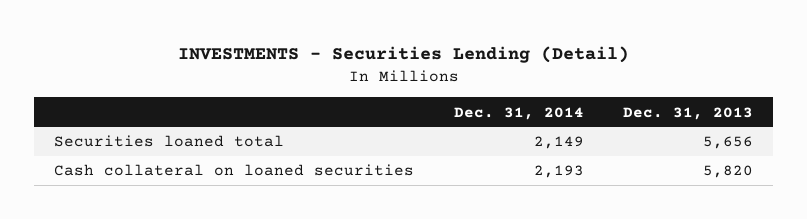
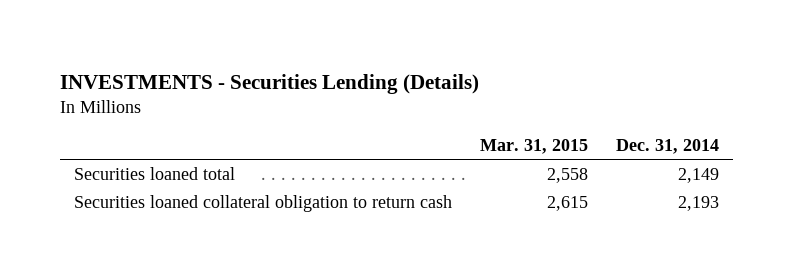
- INVESTMENTS - Securities Lending (Detail)
+ INVESTMENTS - Securities Lending (Details)
- | Dec. 31, 2014 | Dec. 31, 2013
+ | Mar. 31, 2015 | Dec. 31, 2014
- Cash collateral on loaned securities | 2,193 | 5,820
+ Securities loaned collateral obligation to return cash | 2,615 | 2,193

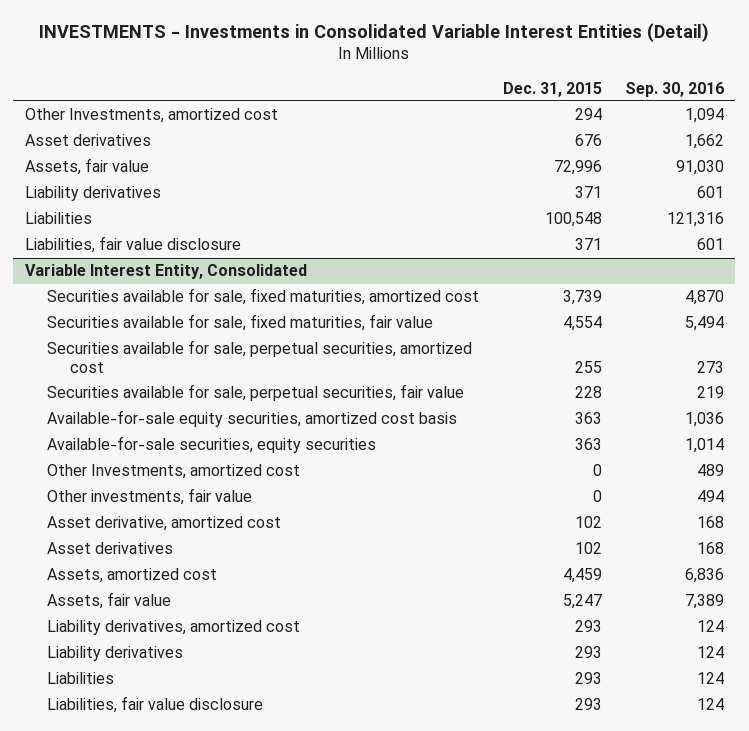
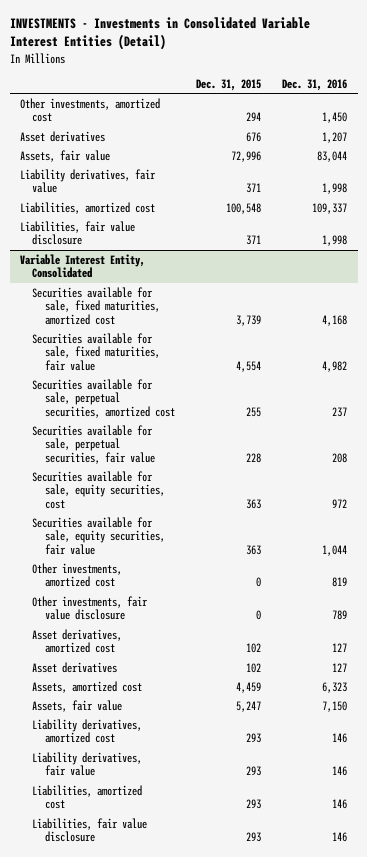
- | Dec. 31, 2015 | Sep. 30, 2016
+ | Dec. 31, 2015 | Dec. 31, 2016
- Other Investments, amortized cost | 294 | 1,094
+ Other investments, amortized cost | 294 | 1,450
- Liability derivatives | 371 | 601
- Liabilities | 100,548 | 121,316
+ Liability derivatives, fair value | 371 | 1,998
+ Liabilities, amortized cost | 100,548 | 109,337
@ Variable Interest Entity, Consolidated
- Available-for-sale equity securities, amortized cost basis | 363 | 1,036
- Available-for-sale securities, equity securities | 363 | 1,014
- Other Investments, amortized cost | 0 | 489
- Other investments, fair value | 0 | 494
- Asset derivative, amortized cost | 102 | 168
+ Securities available for sale, equity securities, cost | 363 | 972
+ Securities available for sale, equity securities, fair value | 363 | 1,044
+ Other investments, amortized cost | 0 | 819
+ Other investments, fair value disclosure | 0 | 789
+ Asset derivatives, amortized cost | 102 | 127
- Liability derivatives | 293 | 124
- Liabilities | 293 | 124
+ Liability derivatives, fair value | 293 | 146
+ Liabilities, amortized cost | 293 | 146

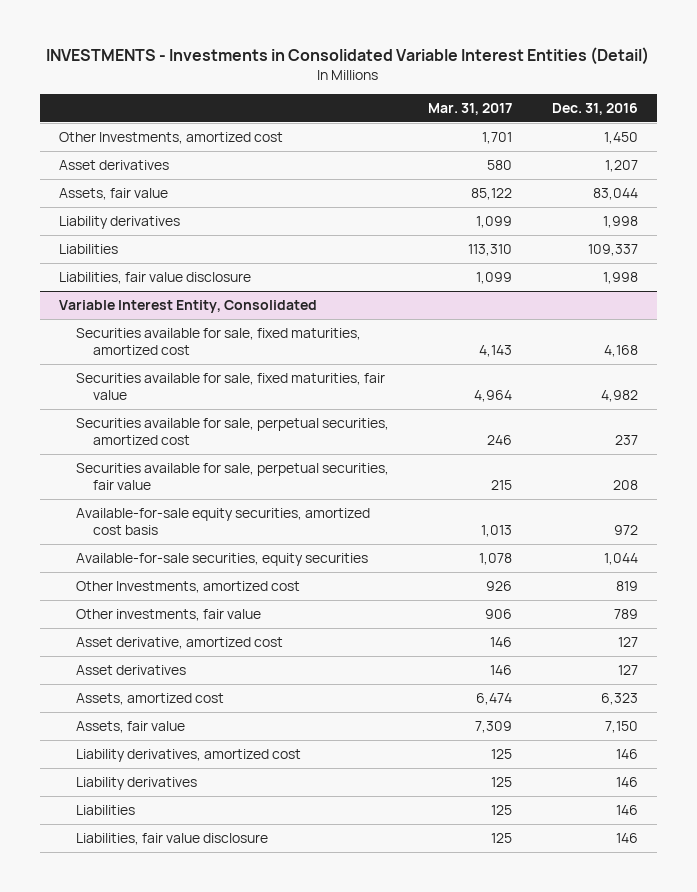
- | Dec. 31, 2015 | Dec. 31, 2016
+ | Mar. 31, 2017 | Dec. 31, 2016
- Other investments, amortized cost | 294 | 1,450
+ Other Investments, amortized cost | 1,701 | 1,450
- Liability derivatives, fair value | 371 | 1,998
- Liabilities, amortized cost | 100,548 | 109,337
+ Liability derivatives | 1,099 | 1,998
+ Liabilities | 113,310 | 109,337
@ Variable Interest Entity, Consolidated
- Securities available for sale, equity securities, cost | 363 | 972
- Securities available for sale, equity securities, fair value | 363 | 1,044
- Other investments, amortized cost | 0 | 819
- Other investments, fair value disclosure | 0 | 789
- Asset derivatives, amortized cost | 102 | 127
+ Available-for-sale equity securities, amortized cost basis | 1,013 | 972
+ Available-for-sale securities, equity securities | 1,078 | 1,044
+ Other Investments, amortized cost | 926 | 819
+ Other investments, fair value | 906 | 789
+ Asset derivative, amortized cost | 146 | 127
- Liability derivatives, fair value | 293 | 146
- Liabilities, amortized cost | 293 | 146
+ Liability derivatives | 125 | 146
+ Liabilities | 125 | 146

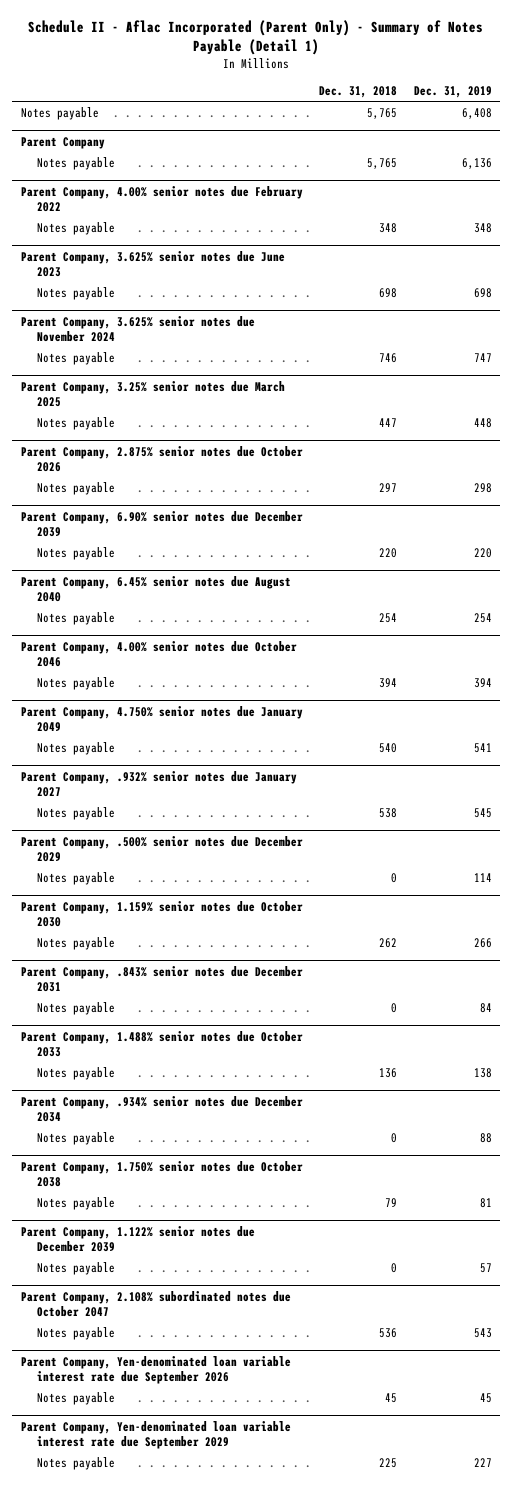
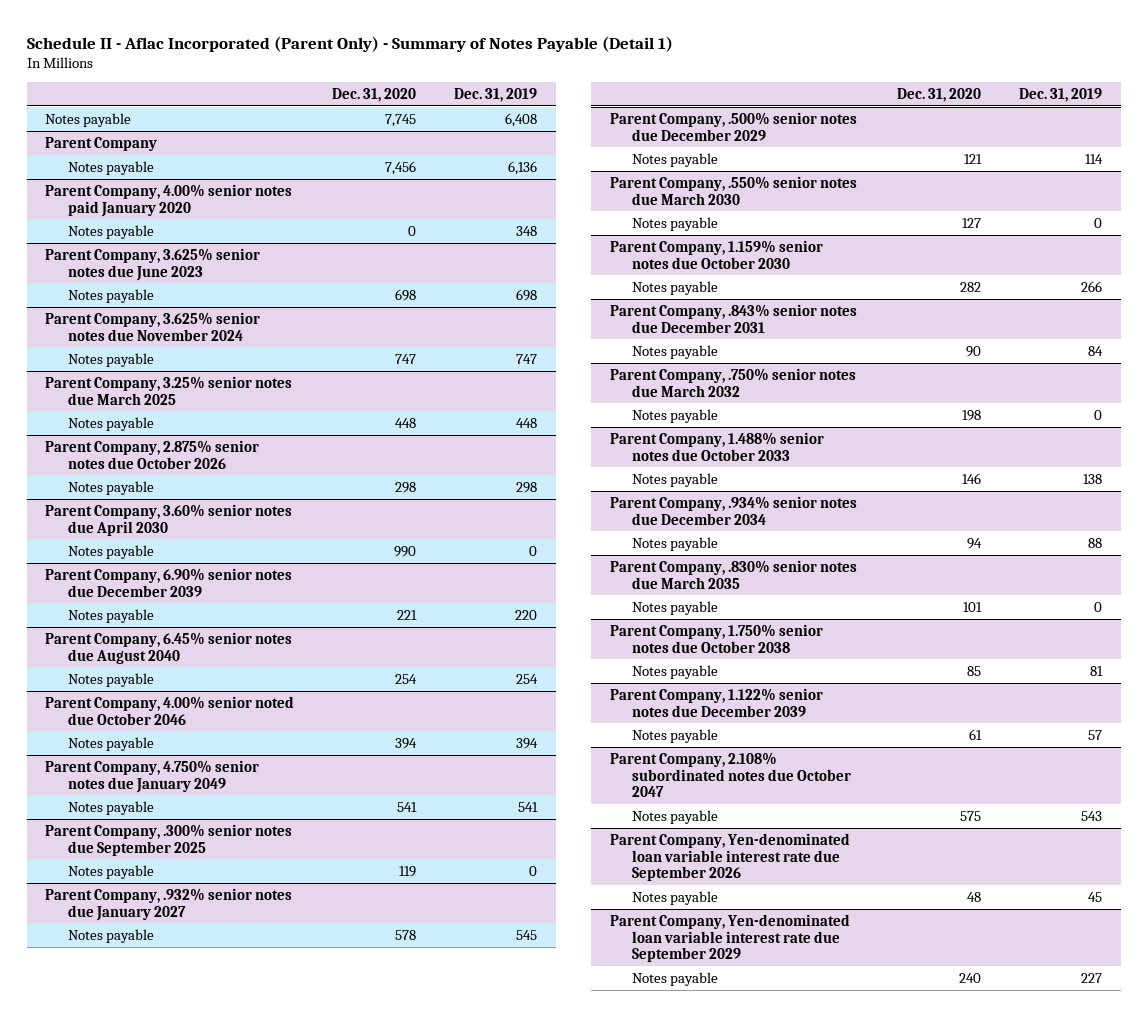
- | Dec. 31, 2018 | Dec. 31, 2019
+ | Dec. 31, 2020 | Dec. 31, 2019
- Parent Company, 4.00% senior notes due February 2022
+ Parent Company, 4.00% senior notes paid January 2020
+ Parent Company, 3.60% senior notes due April 2030
+ Notes payable | 990 | 0
- Parent Company, 4.00% senior notes due October 2046
+ Parent Company, 4.00% senior noted due October 2046
+ Parent Company, .300% senior notes due September 2025
+ Notes payable | 119 | 0
+ Parent Company, .550% senior notes due March 2030
+ Notes payable | 127 | 0
+ Parent Company, .750% senior notes due March 2032
+ Notes payable | 198 | 0
+ Parent Company, .830% senior notes due March 2035
+ Notes payable | 101 | 0

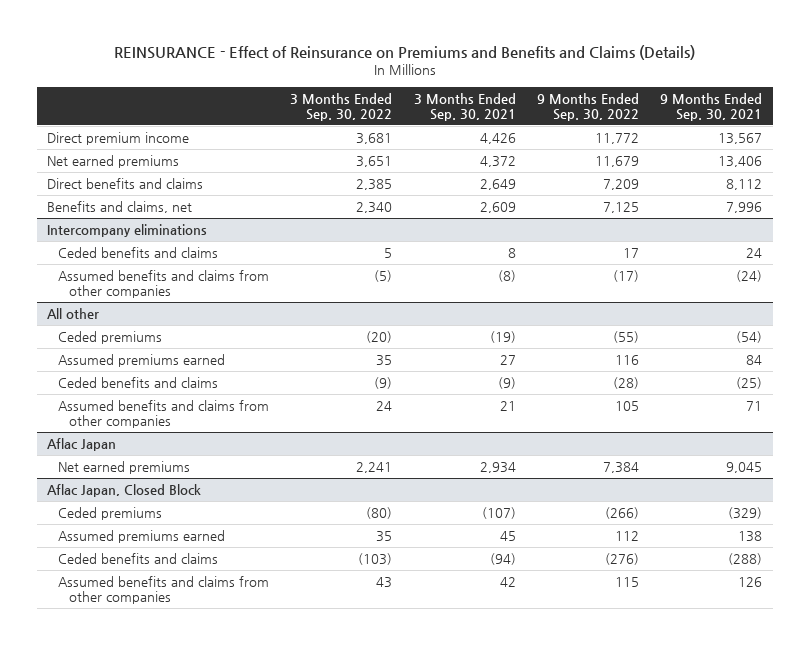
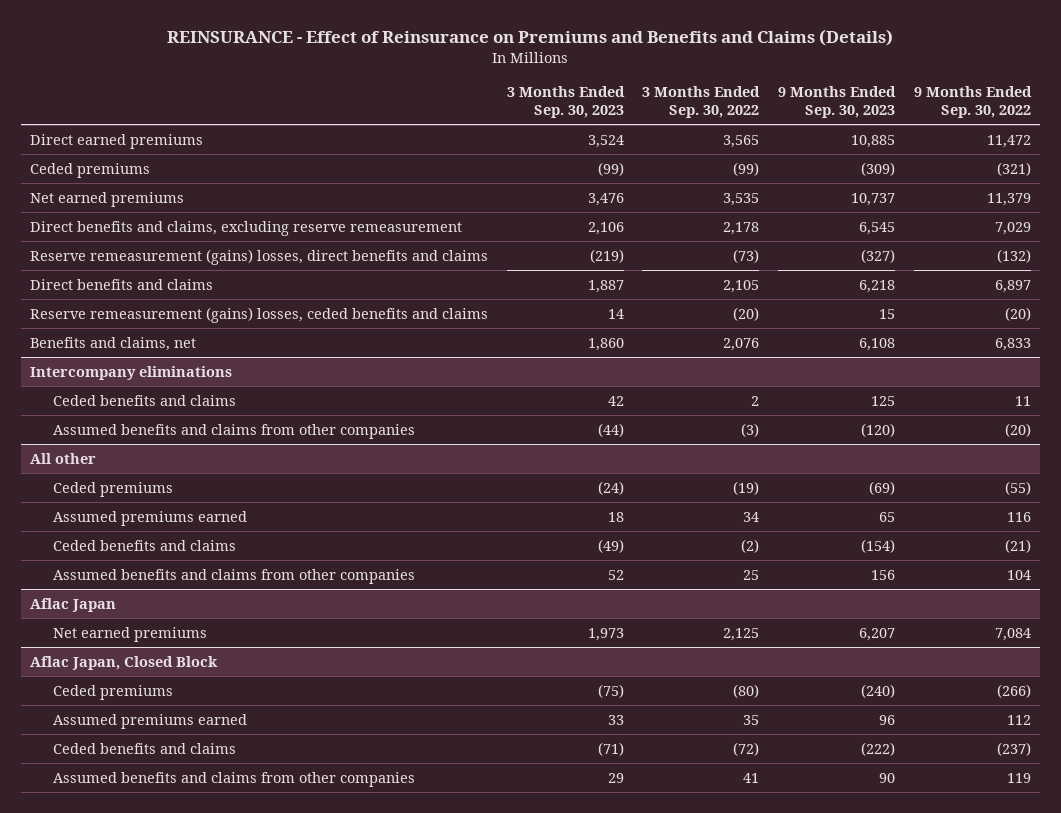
- | 3 Months Ended Sep. 30, 2022 | 3 Months Ended Sep. 30, 2021 | 9 Months Ended Sep. 30, 2022 | 9 Months Ended Sep. 30, 2021
+ | 3 Months Ended Sep. 30, 2023 | 3 Months Ended Sep. 30, 2022 | 9 Months Ended Sep. 30, 2023 | 9 Months Ended Sep. 30, 2022
- Direct premium income | 3,681 | 4,426 | 11,772 | 13,567
- Net earned premiums | 3,651 | 4,372 | 11,679 | 13,406
- Direct benefits and claims | 2,385 | 2,649 | 7,209 | 8,112
- Benefits and claims, net | 2,340 | 2,609 | 7,125 | 7,996
+ Direct earned premiums | 3,524 | 3,565 | 10,885 | 11,472
+ Ceded premiums | (99) | (99) | (309) | (321)
+ Net earned premiums | 3,476 | 3,535 | 10,737 | 11,379
+ Direct benefits and claims, excluding reserve remeasurement | 2,106 | 2,178 | 6,545 | 7,029
+ Reserve remeasurement (gains) losses, direct benefits and claims | (219) | (73) | (327) | (132)
+ Direct benefits and claims | 1,887 | 2,105 | 6,218 | 6,897
+ Reserve remeasurement (gains) losses, ceded benefits and claims | 14 | (20) | 15 | (20)
+ Benefits and claims, net | 1,860 | 2,076 | 6,108 | 6,833
@ Intercompany eliminations
- Ceded benefits and claims | 5 | 8 | 17 | 24
- Assumed benefits and claims from other companies | (5) | (8) | (17) | (24)
+ Ceded benefits and claims | 42 | 2 | 125 | 11
+ Assumed benefits and claims from other companies | (44) | (3) | (120) | (20)
@ All other
- Ceded premiums | (20) | (19) | (55) | (54)
- Assumed premiums earned | 35 | 27 | 116 | 84
- Ceded benefits and claims | (9) | (9) | (28) | (25)
- Assumed benefits and claims from other companies | 24 | 21 | 105 | 71
+ Ceded premiums | (24) | (19) | (69) | (55)
+ Assumed premiums earned | 18 | 34 | 65 | 116
+ Ceded benefits and claims | (49) | (2) | (154) | (21)
+ Assumed benefits and claims from other companies | 52 | 25 | 156 | 104
@ Aflac Japan
- Net earned premiums | 2,241 | 2,934 | 7,384 | 9,045
+ Net earned premiums | 1,973 | 2,125 | 6,207 | 7,084
@ Aflac Japan, Closed Block
- Ceded benefits and claims | (103) | (94) | (276) | (288)
- Assumed benefits and claims from other companies | 43 | 42 | 115 | 126
+ Ceded benefits and claims | (71) | (72) | (222) | (237)
+ Assumed benefits and claims from other companies | 29 | 41 | 90 | 119

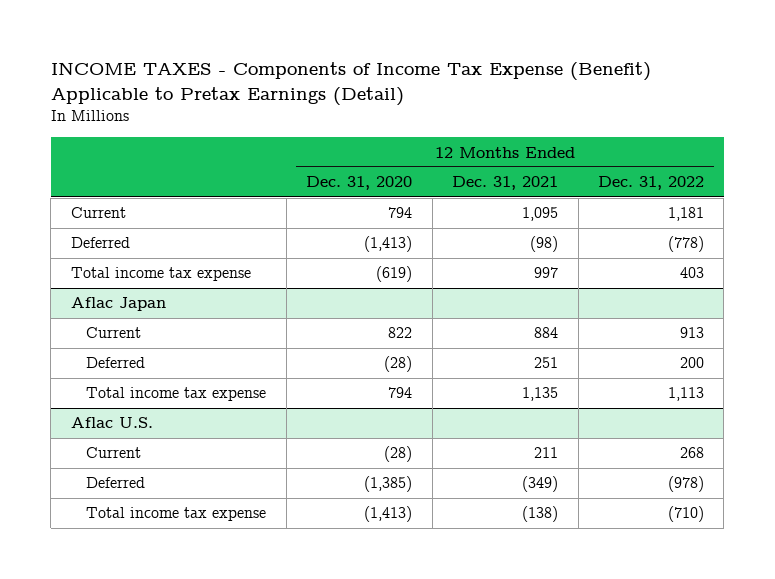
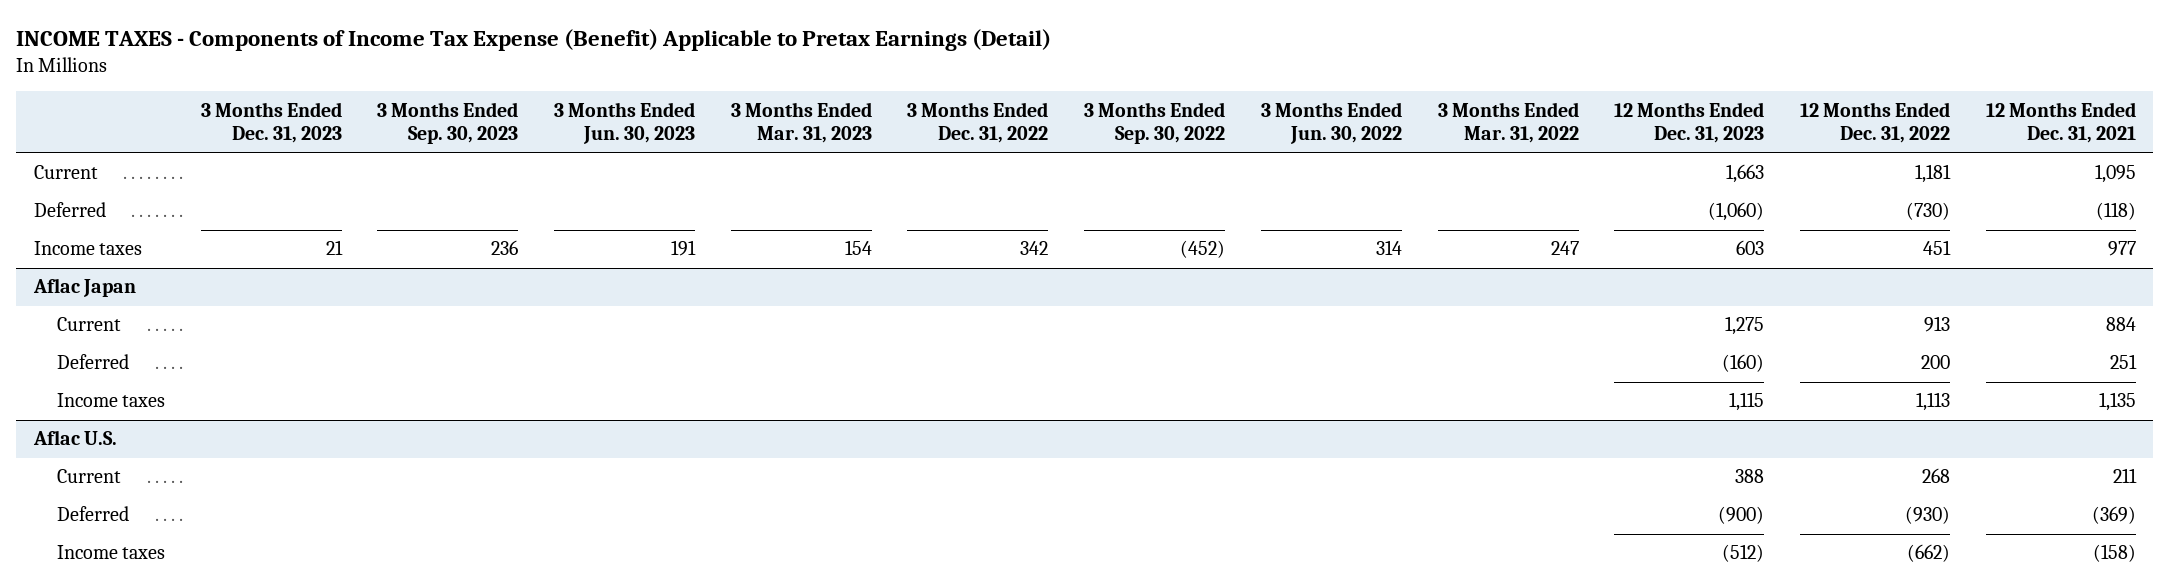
- | 12 Months Ended Dec. 31, 2020 | 12 Months Ended Dec. 31, 2021 | 12 Months Ended Dec. 31, 2022
+ | 3 Months Ended Dec. 31, 2023 | 3 Months Ended Sep. 30, 2023 | 3 Months Ended Jun. 30, 2023 | 3 Months Ended Mar. 31, 2023 | 3 Months Ended Dec. 31, 2022 | 3 Months Ended Sep. 30, 2022 | 3 Months Ended Jun. 30, 2022 | 3 Months Ended Mar. 31, 2022 | 12 Months Ended Dec. 31, 2023 | 12 Months Ended Dec. 31, 2022 | 12 Months Ended Dec. 31, 2021
- Deferred | (1,413) | (98) | (778)
- Total income tax expense | (619) | 997 | 403
+ Deferred | | | | | | | | | (1,060) | (730) | (118)
+ Income taxes | 21 | 236 | 191 | 154 | 342 | (452) | 314 | 247 | 603 | 451 | 977
@ Aflac Japan
- Total income tax expense | 794 | 1,135 | 1,113
+ Income taxes | | | | | | | | | 1,115 | 1,113 | 1,135
@ Aflac U.S.
- Deferred | (1,385) | (349) | (978)
- Total income tax expense | (1,413) | (138) | (710)
+ Deferred | | | | | | | | | (900) | (930) | (369)
+ Income taxes | | | | | | | | | (512) | (662) | (158)

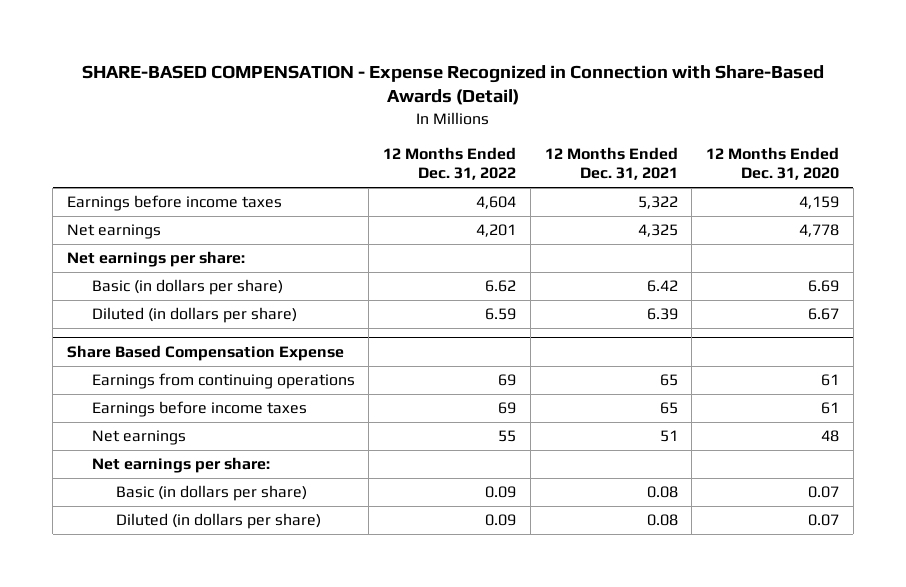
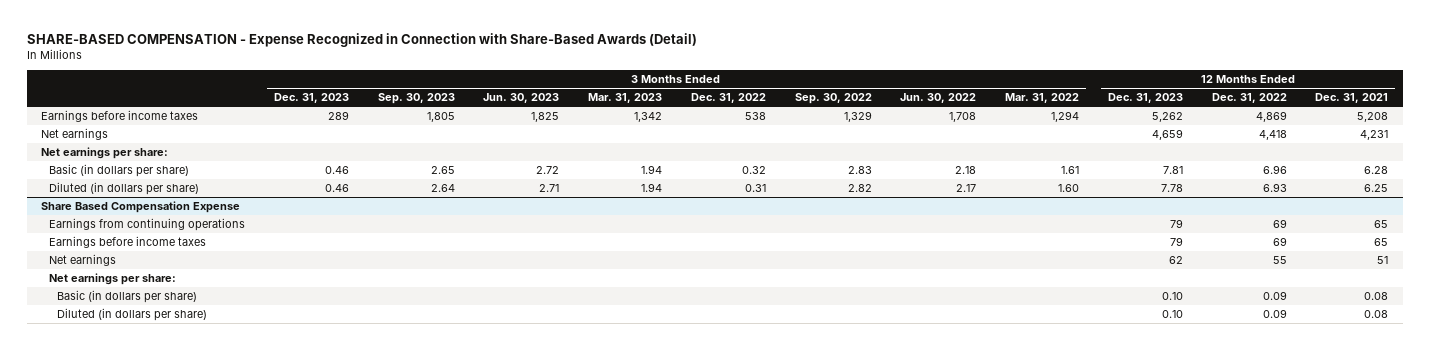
- | 12 Months Ended Dec. 31, 2022 | 12 Months Ended Dec. 31, 2021 | 12 Months Ended Dec. 31, 2020
+ | 3 Months Ended Dec. 31, 2023 | 3 Months Ended Sep. 30, 2023 | 3 Months Ended Jun. 30, 2023 | 3 Months Ended Mar. 31, 2023 | 3 Months Ended Dec. 31, 2022 | 3 Months Ended Sep. 30, 2022 | 3 Months Ended Jun. 30, 2022 | 3 Months Ended Mar. 31, 2022 | 12 Months Ended Dec. 31, 2023 | 12 Months Ended Dec. 31, 2022 | 12 Months Ended Dec. 31, 2021
- Earnings before income taxes | 4,604 | 5,322 | 4,159
- Net earnings | 4,201 | 4,325 | 4,778
+ Earnings before income taxes | 289 | 1,805 | 1,825 | 1,342 | 538 | 1,329 | 1,708 | 1,294 | 5,262 | 4,869 | 5,208
+ Net earnings | | | | | | | | | 4,659 | 4,418 | 4,231
- Basic (in dollars per share) | 6.62 | 6.42 | 6.69
- Diluted (in dollars per share) | 6.59 | 6.39 | 6.67
+ Basic (in dollars per share) | 0.46 | 2.65 | 2.72 | 1.94 | 0.32 | 2.83 | 2.18 | 1.61 | 7.81 | 6.96 | 6.28
+ Diluted (in dollars per share) | 0.46 | 2.64 | 2.71 | 1.94 | 0.31 | 2.82 | 2.17 | 1.60 | 7.78 | 6.93 | 6.25

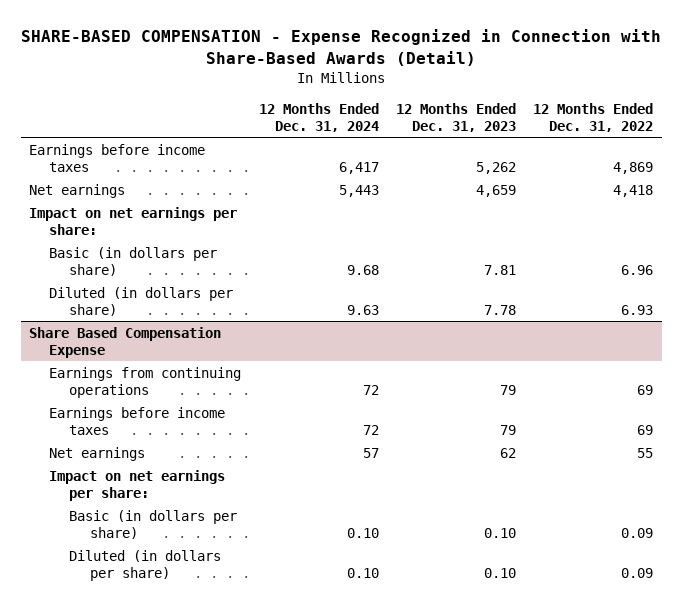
- | 3 Months Ended Dec. 31, 2023 | 3 Months Ended Sep. 30, 2023 | 3 Months Ended Jun. 30, 2023 | 3 Months Ended Mar. 31, 2023 | 3 Months Ended Dec. 31, 2022 | 3 Months Ended Sep. 30, 2022 | 3 Months Ended Jun. 30, 2022 | 3 Months Ended Mar. 31, 2022 | 12 Months Ended Dec. 31, 2023 | 12 Months Ended Dec. 31, 2022 | 12 Months Ended Dec. 31, 2021
+ | 12 Months Ended Dec. 31, 2024 | 12 Months Ended Dec. 31, 2023 | 12 Months Ended Dec. 31, 2022
- Net earnings per share:
+ Impact on net earnings per share:
@ Share Based Compensation Expense
- Net earnings per share:
+ Impact on net earnings per share:

